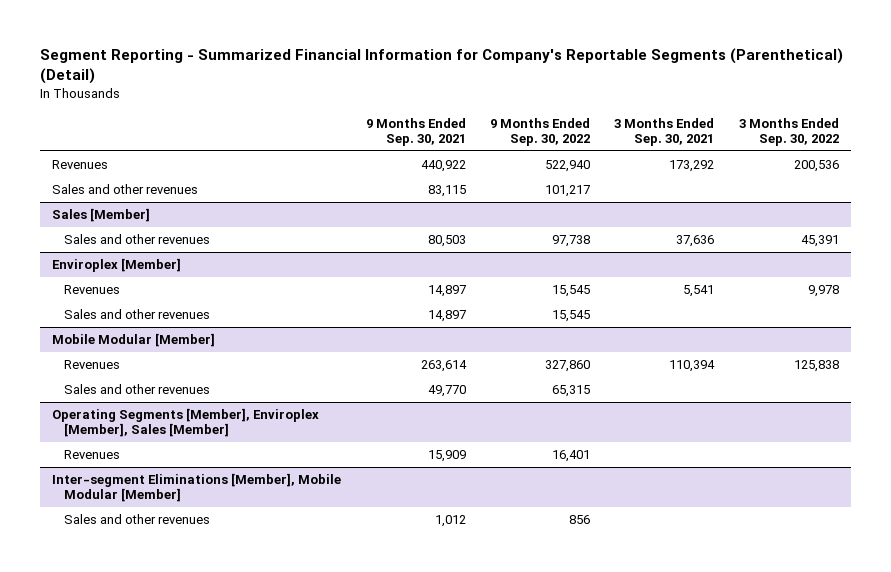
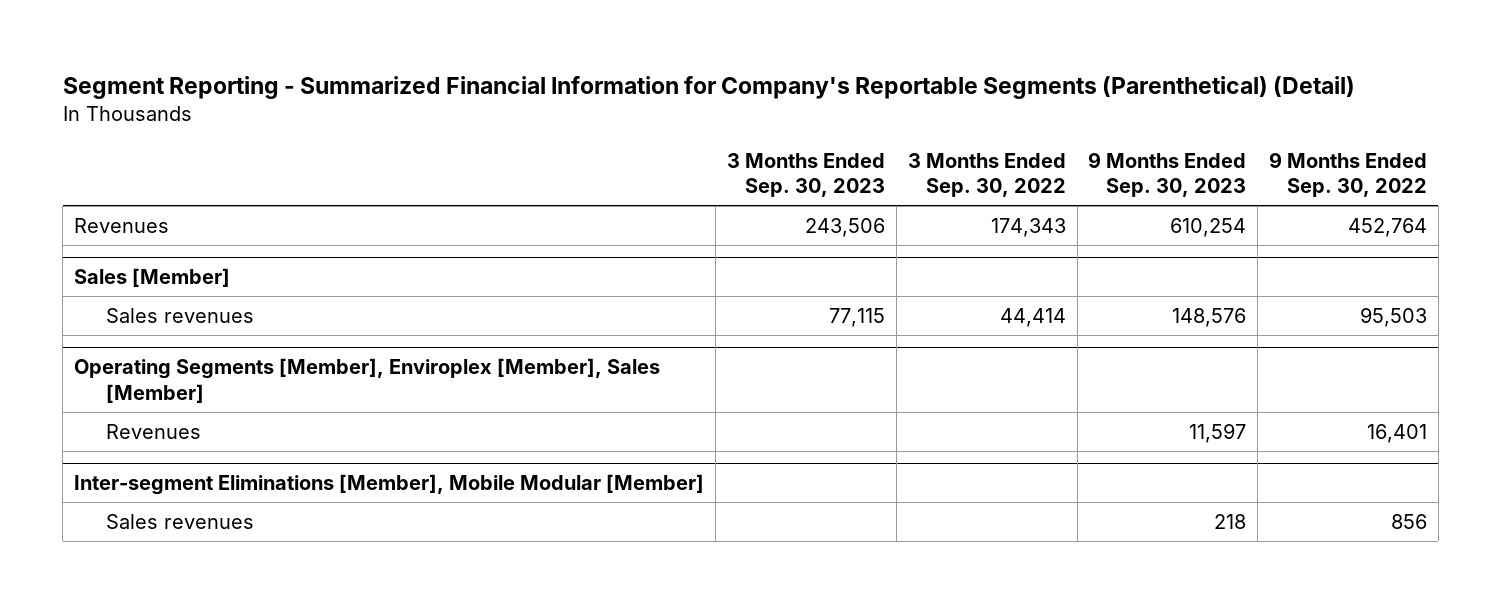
- | 9 Months Ended Sep. 30, 2021 | 9 Months Ended Sep. 30, 2022 | 3 Months Ended Sep. 30, 2021 | 3 Months Ended Sep. 30, 2022
+ | 3 Months Ended Sep. 30, 2023 | 3 Months Ended Sep. 30, 2022 | 9 Months Ended Sep. 30, 2023 | 9 Months Ended Sep. 30, 2022
- Revenues | 440,922 | 522,940 | 173,292 | 200,536
- Sales and other revenues | 83,115 | 101,217 | |
+ Revenues | 243,506 | 174,343 | 610,254 | 452,764
@ Sales [Member]
- Sales and other revenues | 80,503 | 97,738 | 37,636 | 45,391
- Enviroplex [Member]
- Revenues | 14,897 | 15,545 | 5,541 | 9,978
- Sales and other revenues | 14,897 | 15,545 | |
- Mobile Modular [Member]
- Revenues | 263,614 | 327,860 | 110,394 | 125,838
- Sales and other revenues | 49,770 | 65,315 | |
@ Sales [Member]
+ Sales revenues | 77,115 | 44,414 | 148,576 | 95,503
@ Inter-segment Eliminations [Member], Mobile Modular [Member]
- Sales and other revenues | 1,012 | 856 | |
+ Sales revenues | | | 218 | 856

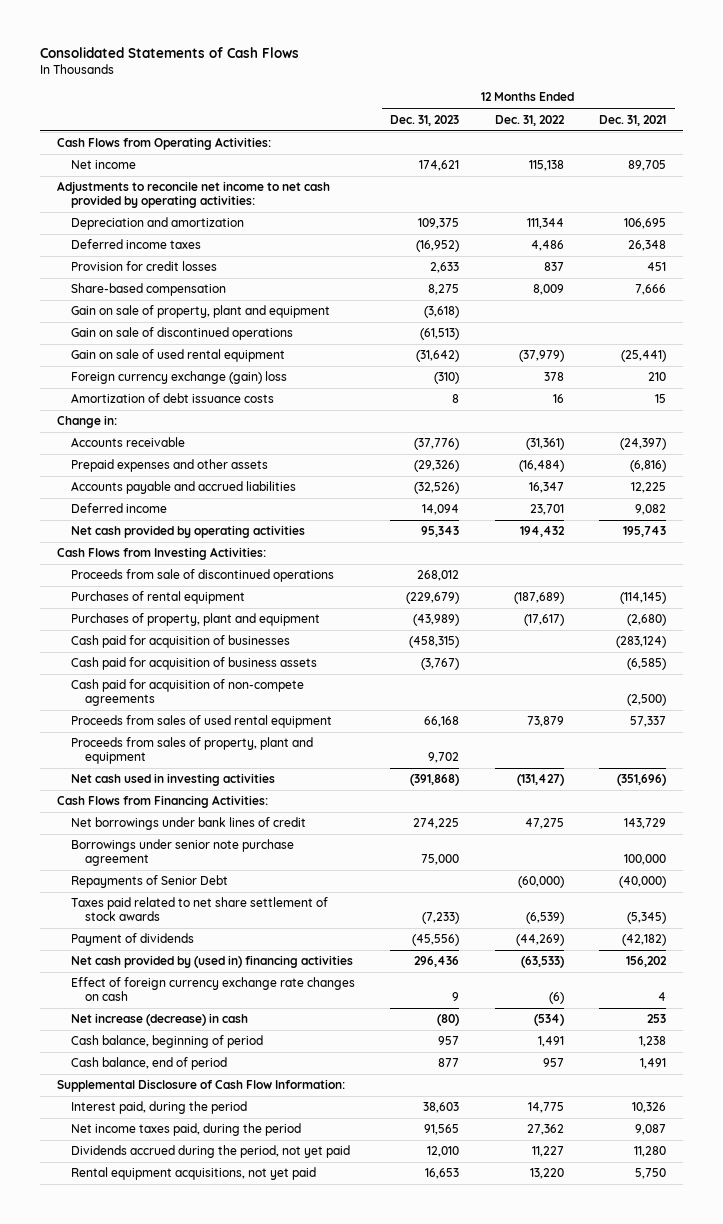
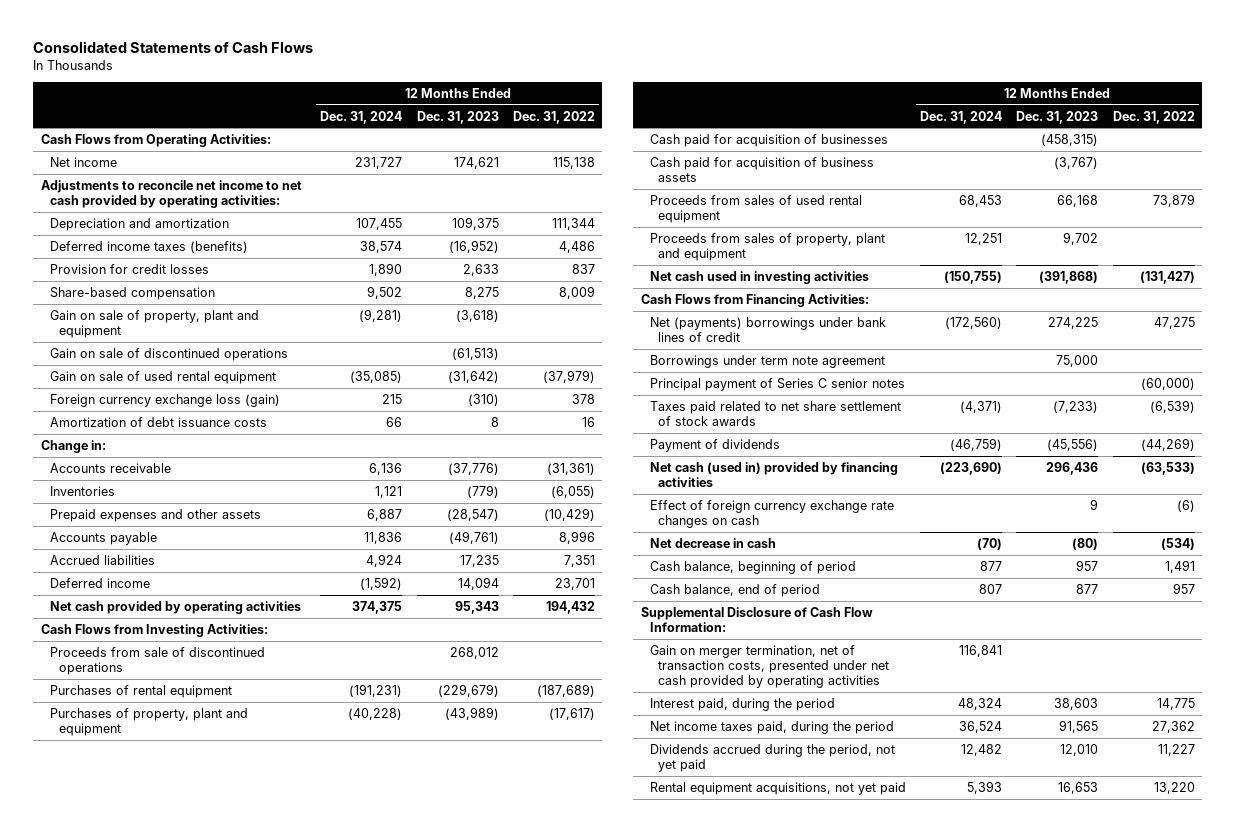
- | 12 Months Ended Dec. 31, 2023 | 12 Months Ended Dec. 31, 2022 | 12 Months Ended Dec. 31, 2021
+ | 12 Months Ended Dec. 31, 2024 | 12 Months Ended Dec. 31, 2023 | 12 Months Ended Dec. 31, 2022
- Deferred income taxes | (16,952) | 4,486 | 26,348
+ Deferred income taxes (benefits) | 38,574 | (16,952) | 4,486
- Foreign currency exchange (gain) loss | (310) | 378 | 210
+ Foreign currency exchange loss (gain) | 215 | (310) | 378
- Prepaid expenses and other assets | (29,326) | (16,484) | (6,816)
- Accounts payable and accrued liabilities | (32,526) | 16,347 | 12,225
+ Inventories | 1,121 | (779) | (6,055)
+ Prepaid expenses and other assets | 6,887 | (28,547) | (10,429)
+ Accounts payable | 11,836 | (49,761) | 8,996
+ Accrued liabilities | 4,924 | 17,235 | 7,351
- Cash paid for acquisition of non-compete agreements | | | (2,500)
- Net borrowings under bank lines of credit | 274,225 | 47,275 | 143,729
- Borrowings under senior note purchase agreement | 75,000 | | 100,000
- Repayments of Senior Debt | | (60,000) | (40,000)
+ Net (payments) borrowings under bank lines of credit | (172,560) | 274,225 | 47,275
+ Borrowings under term note agreement | | 75,000 |
+ Principal payment of Series C senior notes | | | (60,000)
- Net cash provided by (used in) financing activities | 296,436 | (63,533) | 156,202
+ Net cash (used in) provided by financing activities | (223,690) | 296,436 | (63,533)
- Net increase (decrease) in cash | (80) | (534) | 253
+ Net decrease in cash | (70) | (80) | (534)
+ Gain on merger termination, net of transaction costs, presented under net cash provided by operating activities | 116,841 | |

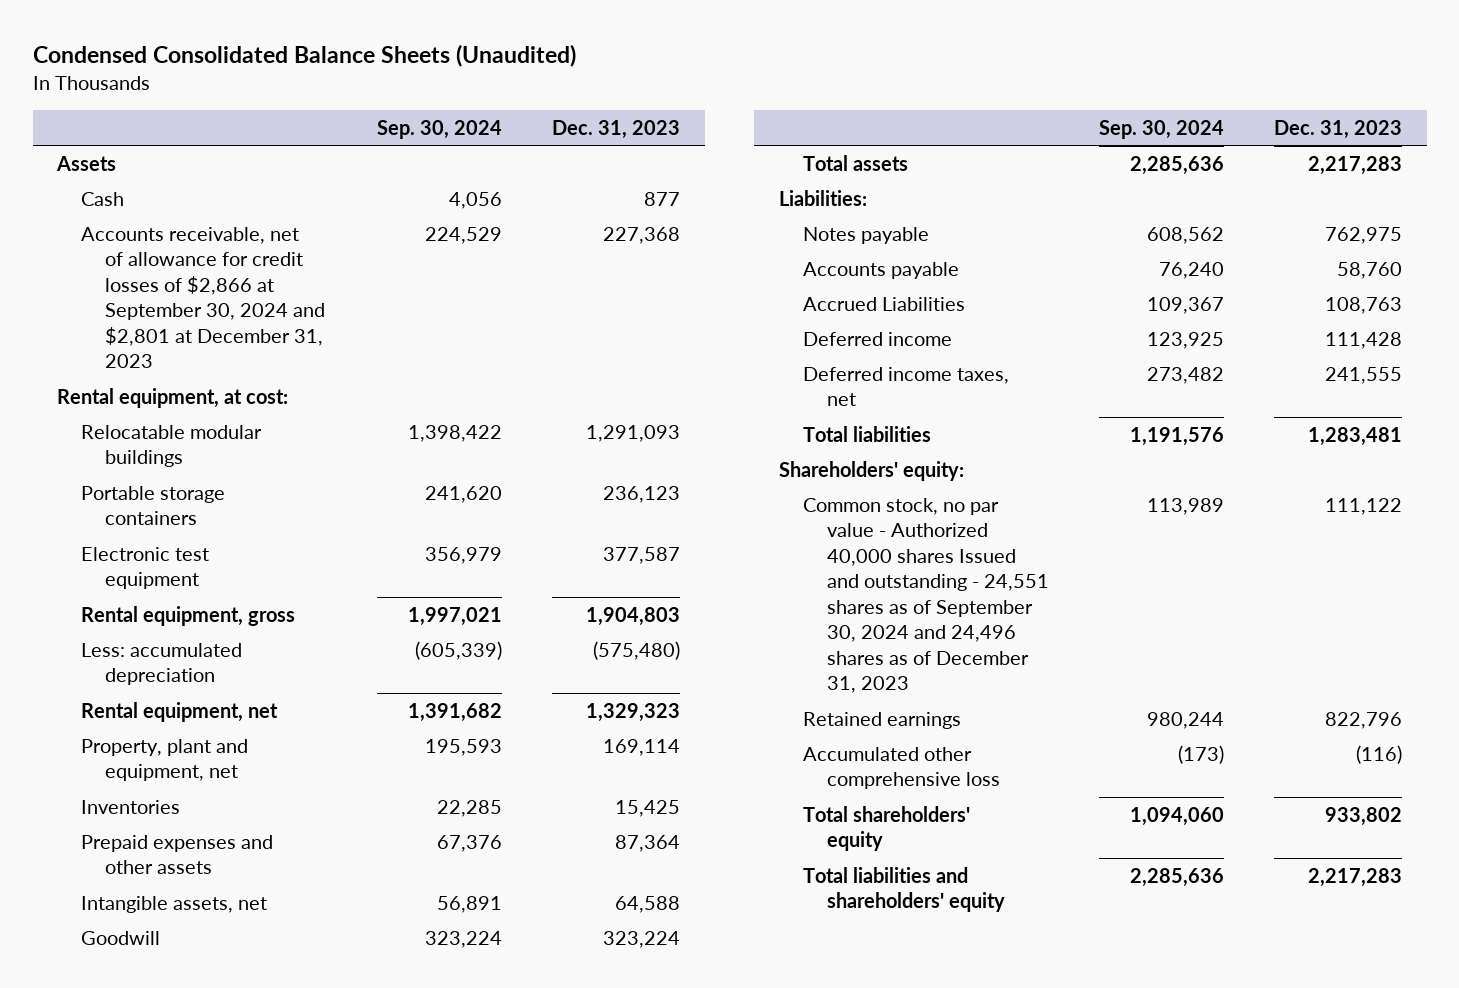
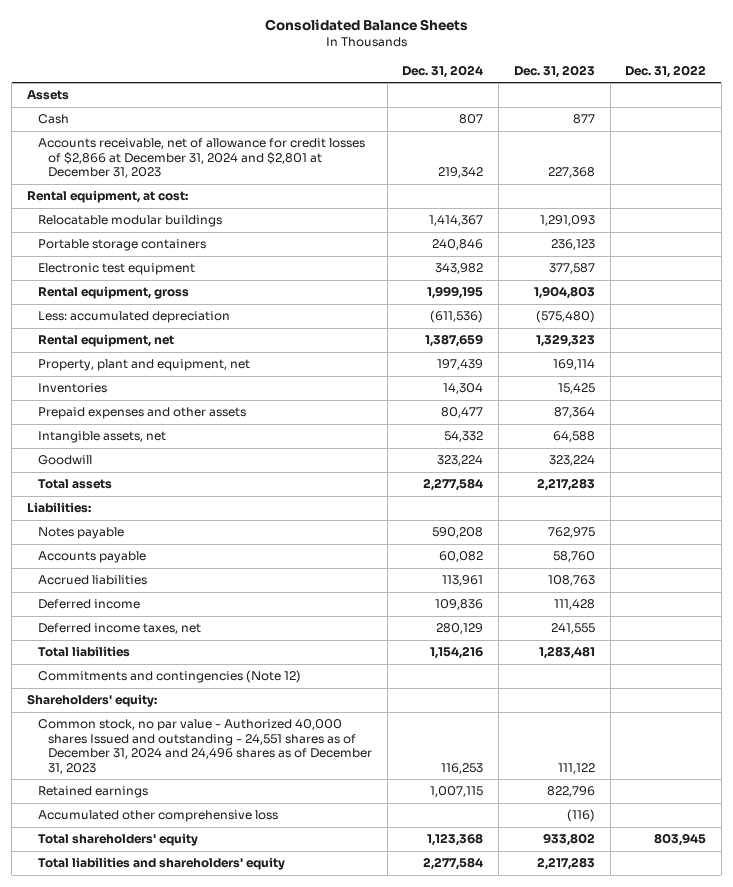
- Condensed Consolidated Balance Sheets (Unaudited)
+ Consolidated Balance Sheets
- | Sep. 30, 2024 | Dec. 31, 2023
+ | Dec. 31, 2024 | Dec. 31, 2023 | Dec. 31, 2022
- Accounts receivable, net of allowance for credit losses of $2,866 at September 30, 2024 and $2,801 at December 31, 2023 | 224,529 | 227,368
+ Accounts receivable, net of allowance for credit losses of $2,866 at December 31, 2024 and $2,801 at December 31, 2023 | 219,342 | 227,368 |
- Accrued Liabilities | 109,367 | 108,763
+ Accrued liabilities | 113,961 | 108,763 |
+ Commitments and contingencies (Note 12)
- Common stock, no par value - Authorized 40,000 shares Issued and outstanding - 24,551 shares as of September 30, 2024 and 24,496 shares as of December 31, 2023 | 113,989 | 111,122
+ Common stock, no par value - Authorized 40,000 shares Issued and outstanding - 24,551 shares as of December 31, 2024 and 24,496 shares as of December 31, 2023 | 116,253 | 111,122 |

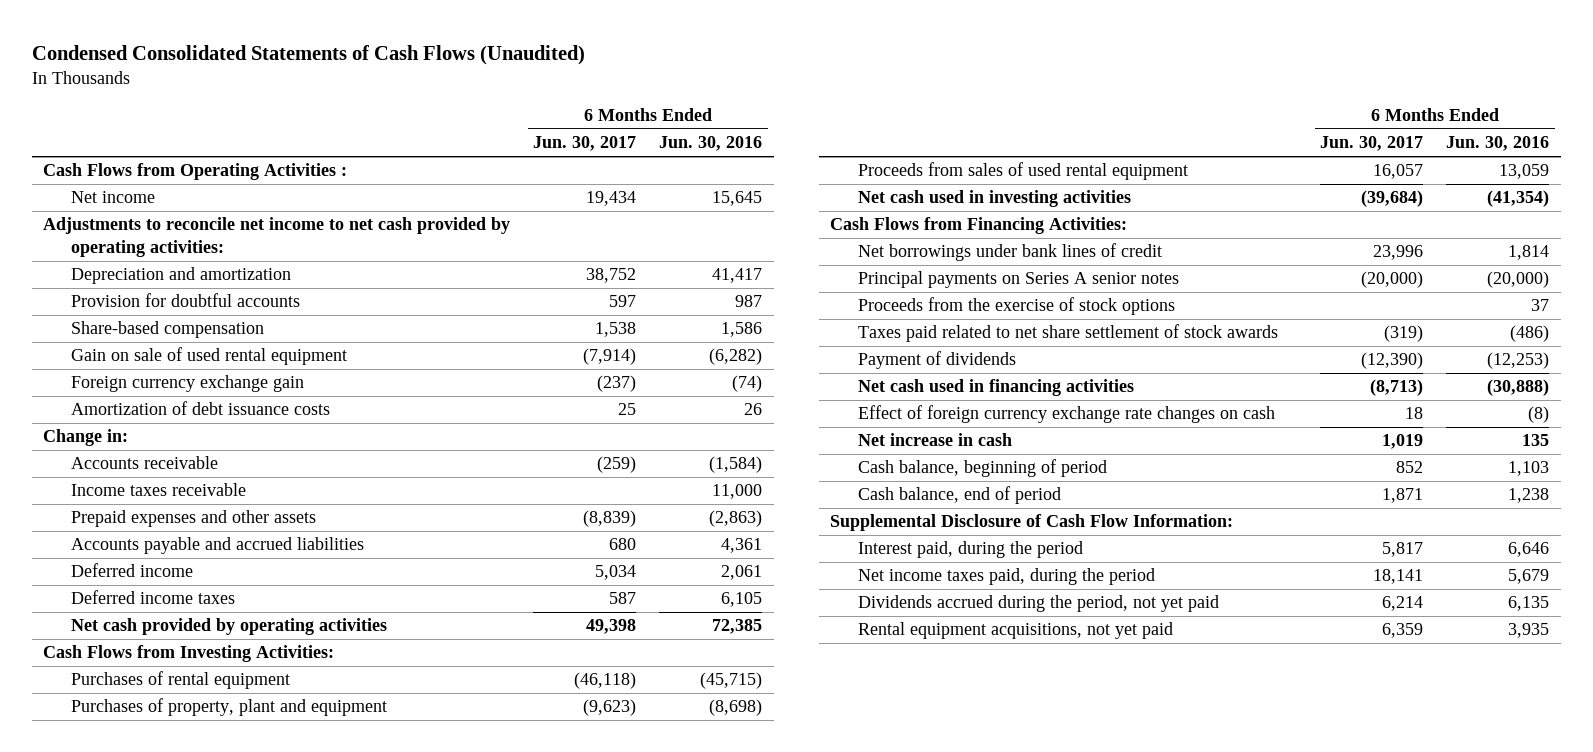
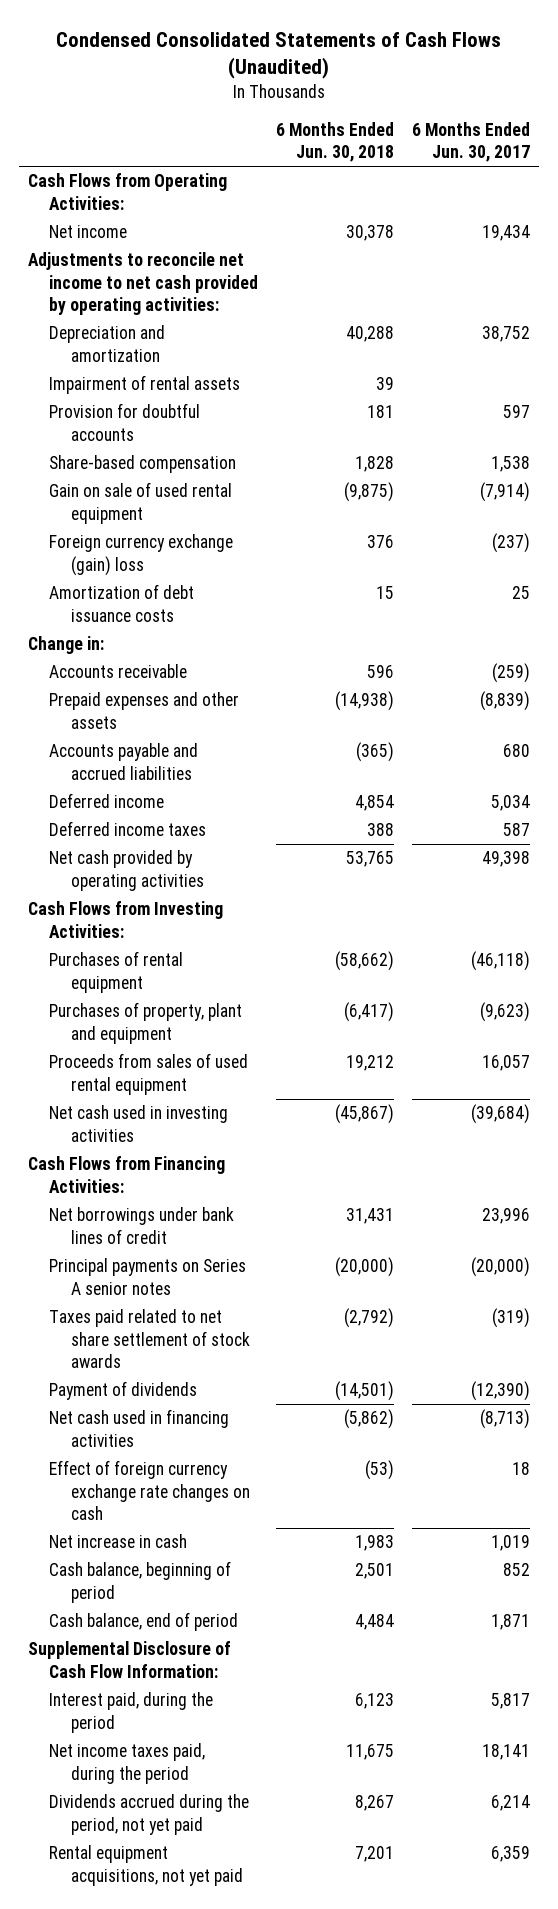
- | 6 Months Ended Jun. 30, 2017 | 6 Months Ended Jun. 30, 2016
+ | 6 Months Ended Jun. 30, 2018 | 6 Months Ended Jun. 30, 2017
- Cash Flows from Operating Activities :
+ Cash Flows from Operating Activities:
+ Impairment of rental assets | 39 |
- Foreign currency exchange gain | (237) | (74)
+ Foreign currency exchange (gain) loss | 376 | (237)
- Income taxes receivable | | 11,000
- Proceeds from the exercise of stock options | | 37

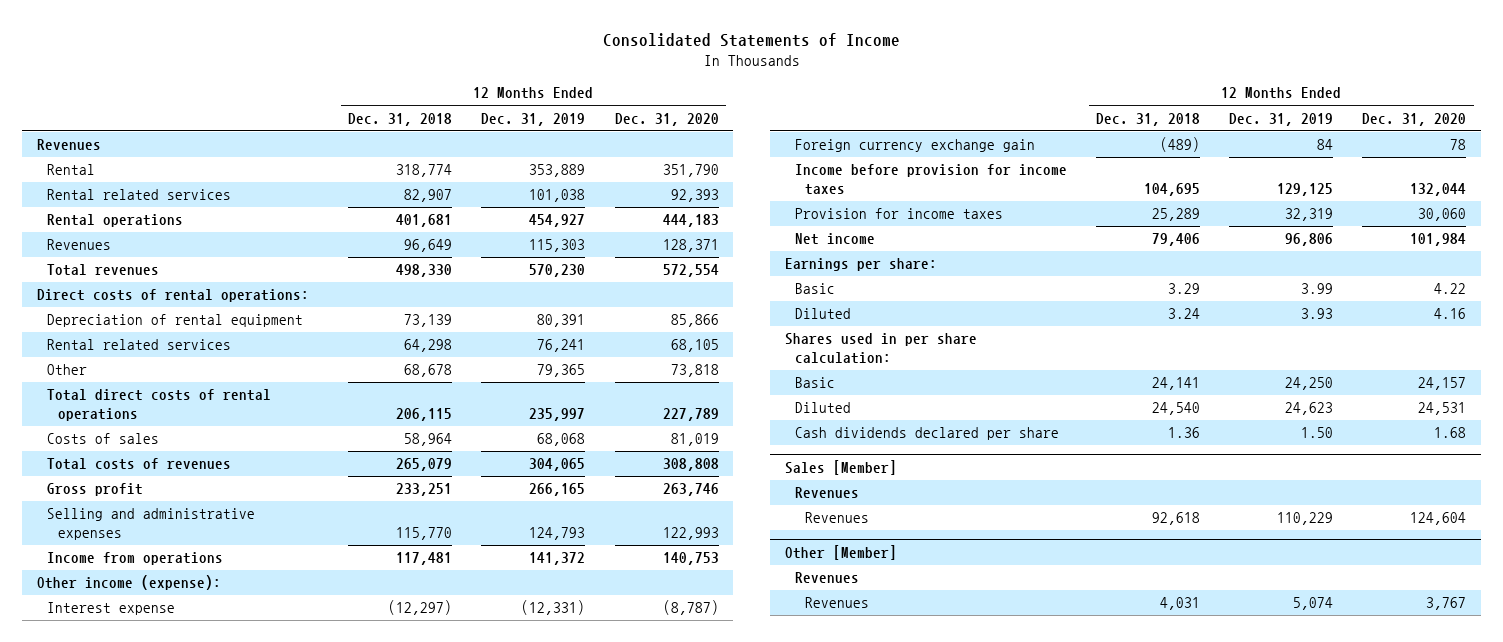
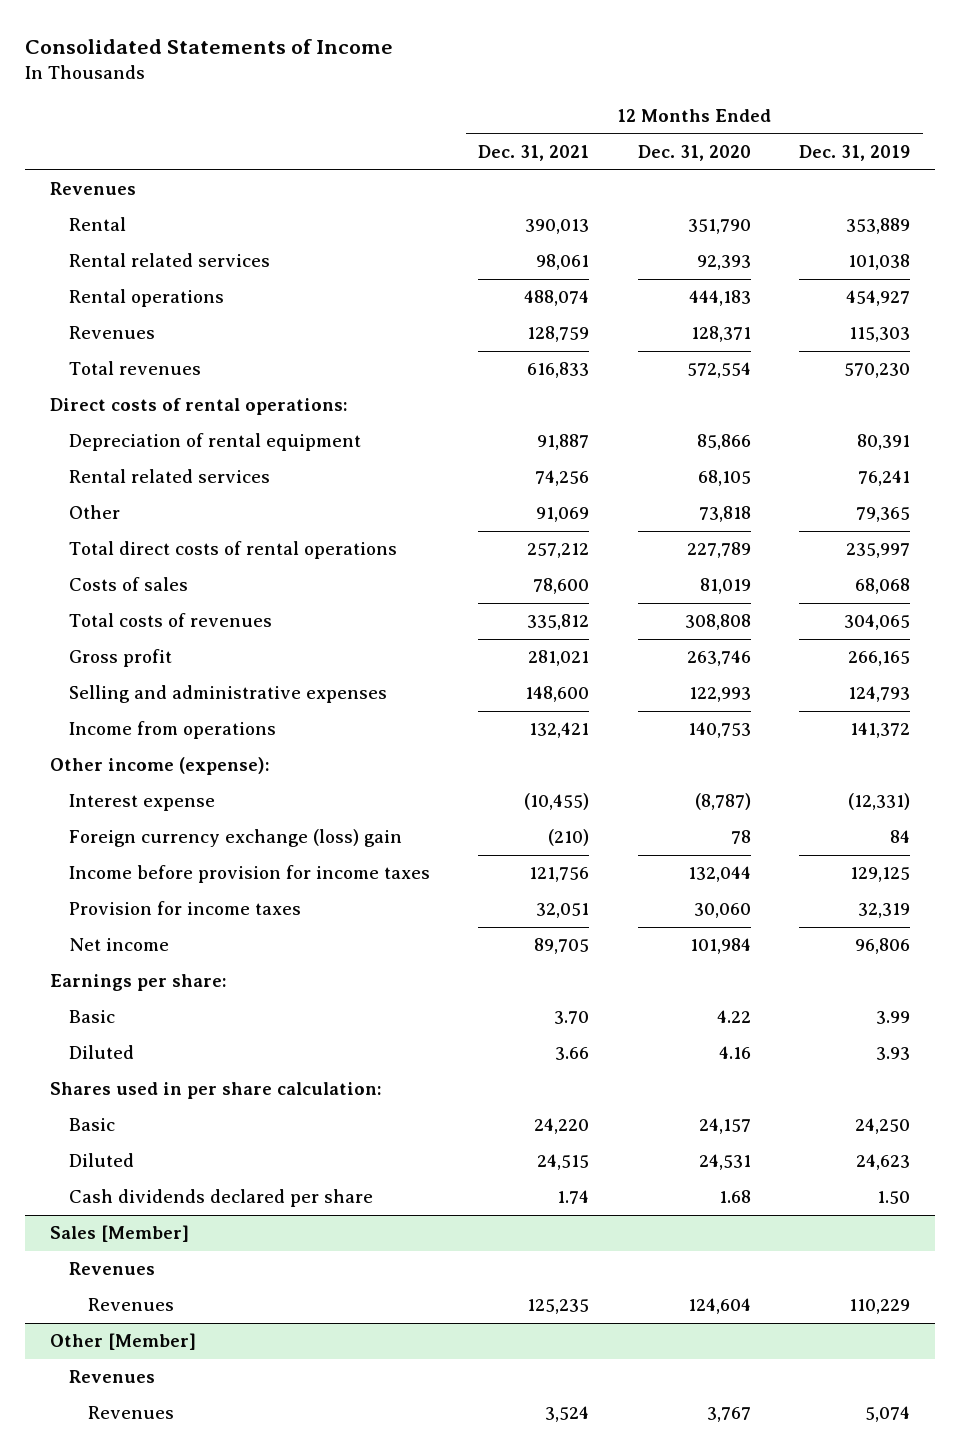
- | 12 Months Ended Dec. 31, 2018 | 12 Months Ended Dec. 31, 2019 | 12 Months Ended Dec. 31, 2020
+ | 12 Months Ended Dec. 31, 2021 | 12 Months Ended Dec. 31, 2020 | 12 Months Ended Dec. 31, 2019
- Foreign currency exchange gain | (489) | 84 | 78
+ Foreign currency exchange (loss) gain | (210) | 78 | 84

